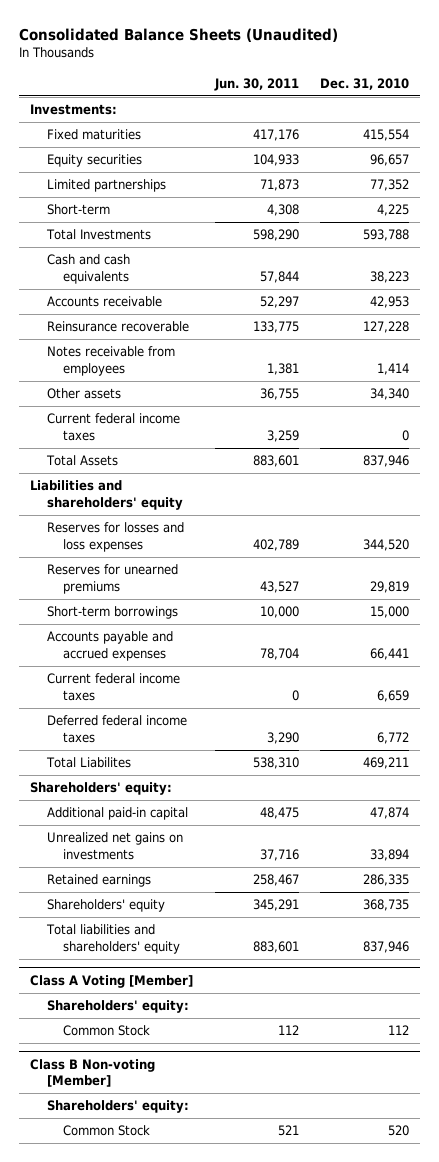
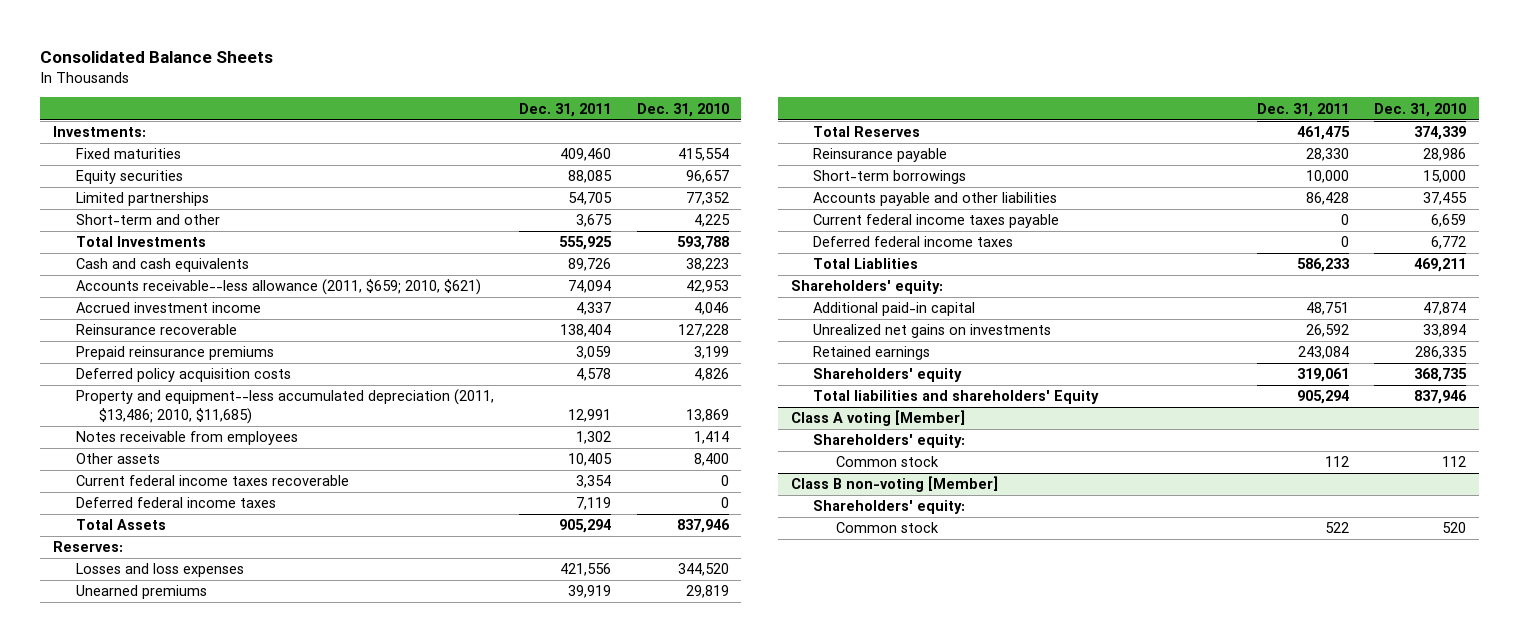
- Consolidated Balance Sheets (Unaudited)
+ Consolidated Balance Sheets
- | Jun. 30, 2011 | Dec. 31, 2010
+ | Dec. 31, 2011 | Dec. 31, 2010
- Short-term | 4,308 | 4,225
+ Short-term and other | 3,675 | 4,225
- Accounts receivable | 52,297 | 42,953
+ Accounts receivable--less allowance (2011, $659; 2010, $621) | 74,094 | 42,953
+ Accrued investment income | 4,337 | 4,046
+ Prepaid reinsurance premiums | 3,059 | 3,199
+ Deferred policy acquisition costs | 4,578 | 4,826
+ Property and equipment--less accumulated depreciation (2011, $13,486; 2010, $11,685) | 12,991 | 13,869
- Other assets | 36,755 | 34,340
- Current federal income taxes | 3,259 | 0
+ Other assets | 10,405 | 8,400
+ Current federal income taxes recoverable | 3,354 | 0
+ Deferred federal income taxes | 7,119 | 0
- Liabilities and shareholders' equity
- Reserves for losses and loss expenses | 402,789 | 344,520
- Reserves for unearned premiums | 43,527 | 29,819
+ Reserves:
+ Losses and loss expenses | 421,556 | 344,520
+ Unearned premiums | 39,919 | 29,819
+ Total Reserves | 461,475 | 374,339
+ Reinsurance payable | 28,330 | 28,986
- Accounts payable and accrued expenses | 78,704 | 66,441
- Current federal income taxes | 0 | 6,659
+ Accounts payable and other liabilities | 86,428 | 37,455
+ Current federal income taxes payable | 0 | 6,659
- Total Liabilites | 538,310 | 469,211
+ Total Liablities | 586,233 | 469,211
- Total liabilities and shareholders' equity | 883,601 | 837,946
- Class A Voting [Member]
+ Total liabilities and shareholders' Equity | 905,294 | 837,946
+ Class A voting [Member]
- Common Stock | 112 | 112
- Class B Non-voting [Member]
+ Common stock | 112 | 112
+ Class B non-voting [Member]
- Common Stock | 521 | 520
+ Common stock | 522 | 520

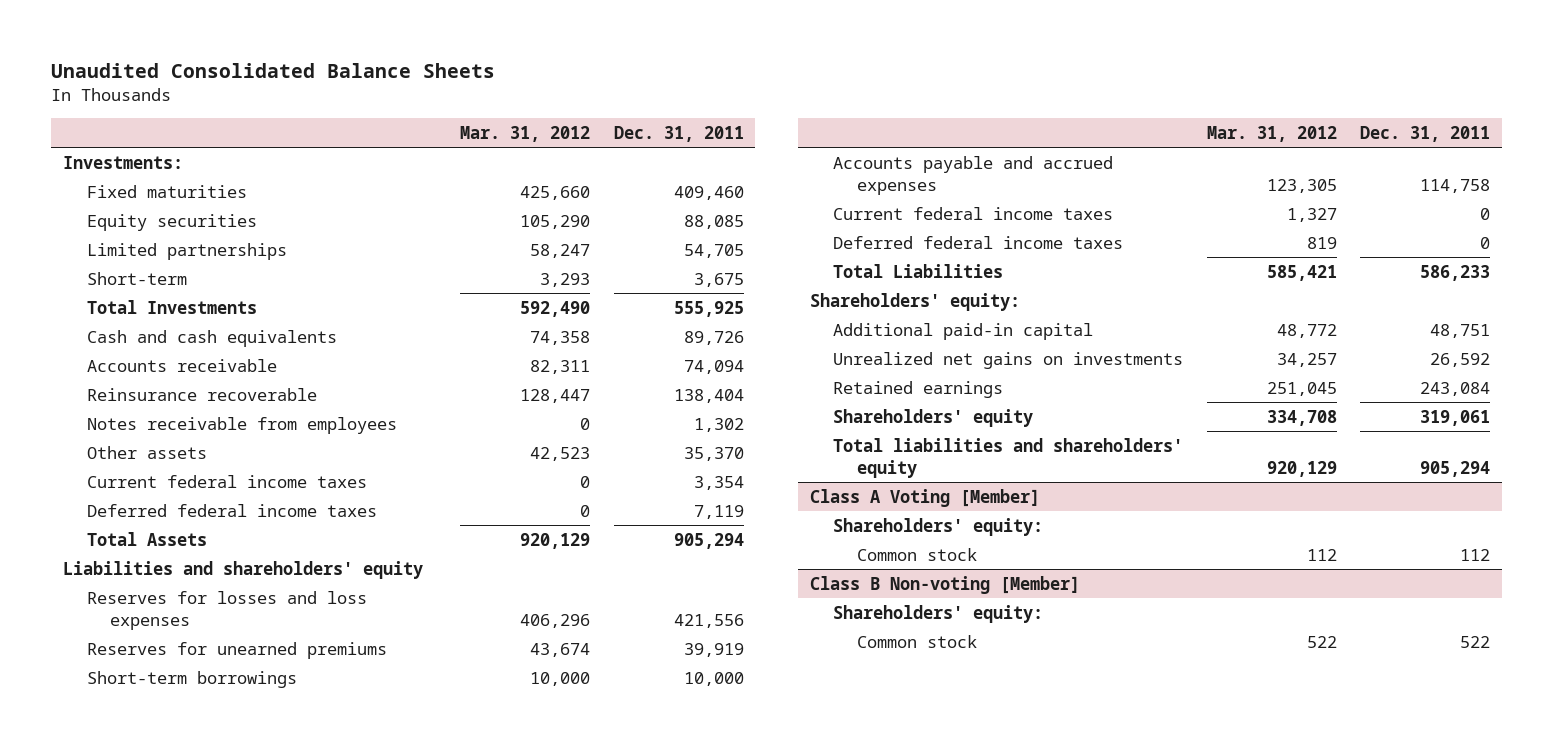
- Consolidated Balance Sheets
+ Unaudited Consolidated Balance Sheets
- | Dec. 31, 2011 | Dec. 31, 2010
+ | Mar. 31, 2012 | Dec. 31, 2011
- Short-term and other | 3,675 | 4,225
+ Short-term | 3,293 | 3,675
- Accounts receivable--less allowance (2011, $659; 2010, $621) | 74,094 | 42,953
- Accrued investment income | 4,337 | 4,046
+ Accounts receivable | 82,311 | 74,094
- Prepaid reinsurance premiums | 3,059 | 3,199
- Deferred policy acquisition costs | 4,578 | 4,826
- Property and equipment--less accumulated depreciation (2011, $13,486; 2010, $11,685) | 12,991 | 13,869
- Other assets | 10,405 | 8,400
- Current federal income taxes recoverable | 3,354 | 0
+ Other assets | 42,523 | 35,370
+ Current federal income taxes | 0 | 3,354
- Reserves:
- Losses and loss expenses | 421,556 | 344,520
- Unearned premiums | 39,919 | 29,819
- Total Reserves | 461,475 | 374,339
- Reinsurance payable | 28,330 | 28,986
+ Liabilities and shareholders' equity
+ Reserves for losses and loss expenses | 406,296 | 421,556
+ Reserves for unearned premiums | 43,674 | 39,919
- Accounts payable and other liabilities | 86,428 | 37,455
- Current federal income taxes payable | 0 | 6,659
+ Accounts payable and accrued expenses | 123,305 | 114,758
+ Current federal income taxes | 1,327 | 0
- Total Liablities | 586,233 | 469,211
+ Total Liabilities | 585,421 | 586,233
- Total liabilities and shareholders' Equity | 905,294 | 837,946
- Class A voting [Member]
+ Total liabilities and shareholders' equity | 920,129 | 905,294
+ Class A Voting [Member]
- Class B non-voting [Member]
+ Class B Non-voting [Member]

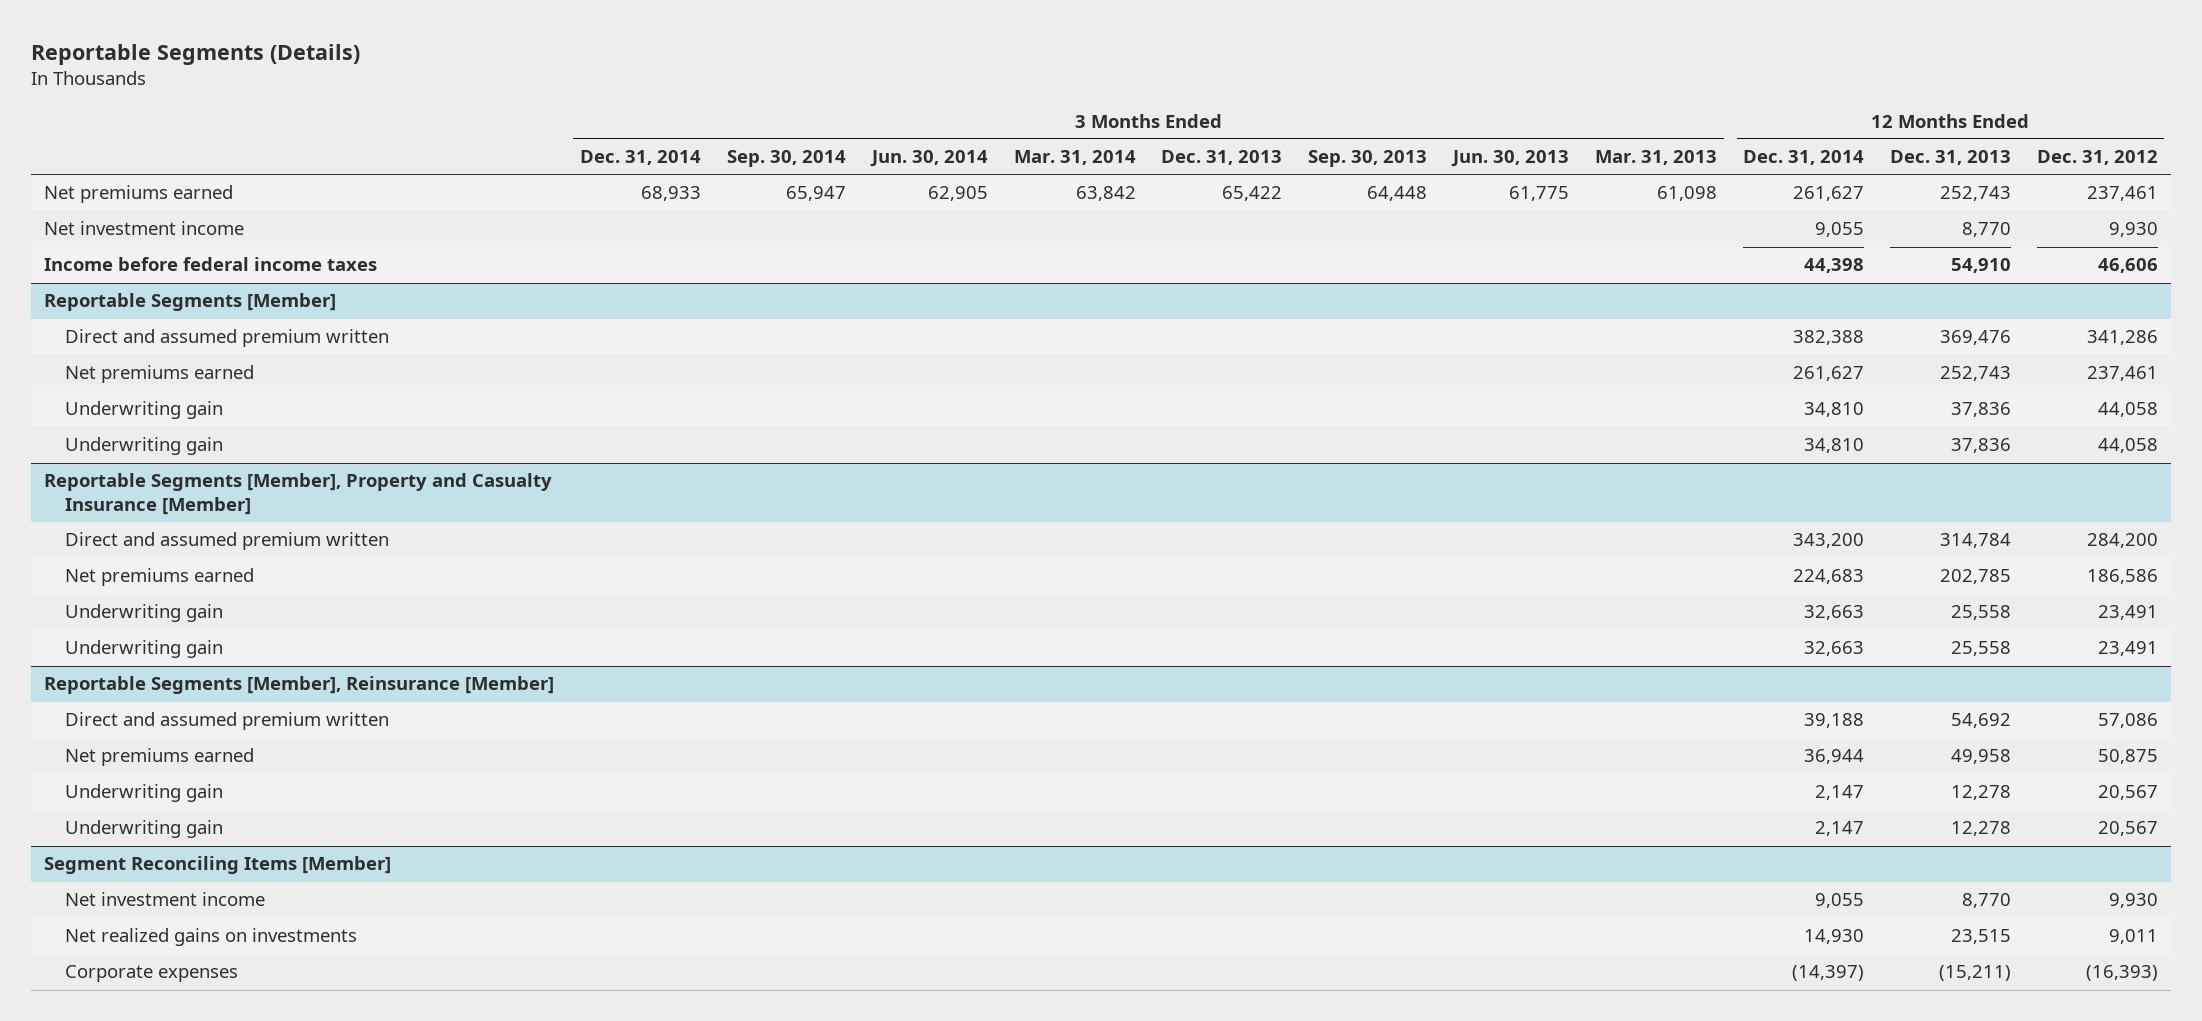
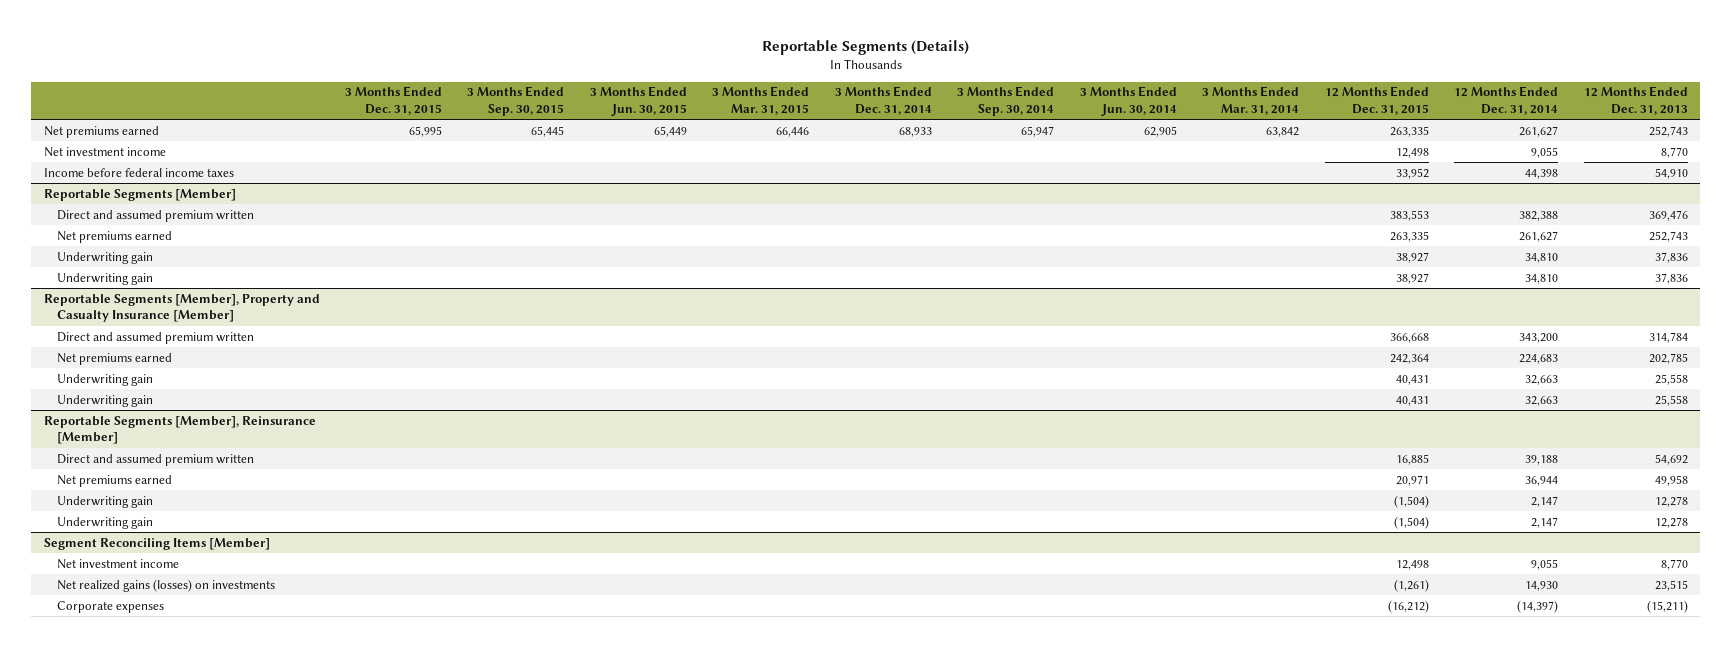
- | 3 Months Ended Dec. 31, 2014 | 3 Months Ended Sep. 30, 2014 | 3 Months Ended Jun. 30, 2014 | 3 Months Ended Mar. 31, 2014 | 3 Months Ended Dec. 31, 2013 | 3 Months Ended Sep. 30, 2013 | 3 Months Ended Jun. 30, 2013 | 3 Months Ended Mar. 31, 2013 | 12 Months Ended Dec. 31, 2014 | 12 Months Ended Dec. 31, 2013 | 12 Months Ended Dec. 31, 2012
+ | 3 Months Ended Dec. 31, 2015 | 3 Months Ended Sep. 30, 2015 | 3 Months Ended Jun. 30, 2015 | 3 Months Ended Mar. 31, 2015 | 3 Months Ended Dec. 31, 2014 | 3 Months Ended Sep. 30, 2014 | 3 Months Ended Jun. 30, 2014 | 3 Months Ended Mar. 31, 2014 | 12 Months Ended Dec. 31, 2015 | 12 Months Ended Dec. 31, 2014 | 12 Months Ended Dec. 31, 2013
@ Segment Reconciling Items [Member]
- Net realized gains on investments | | | | | | | | | 14,930 | 23,515 | 9,011
+ Net realized gains (losses) on investments | | | | | | | | | (1,261) | 14,930 | 23,515

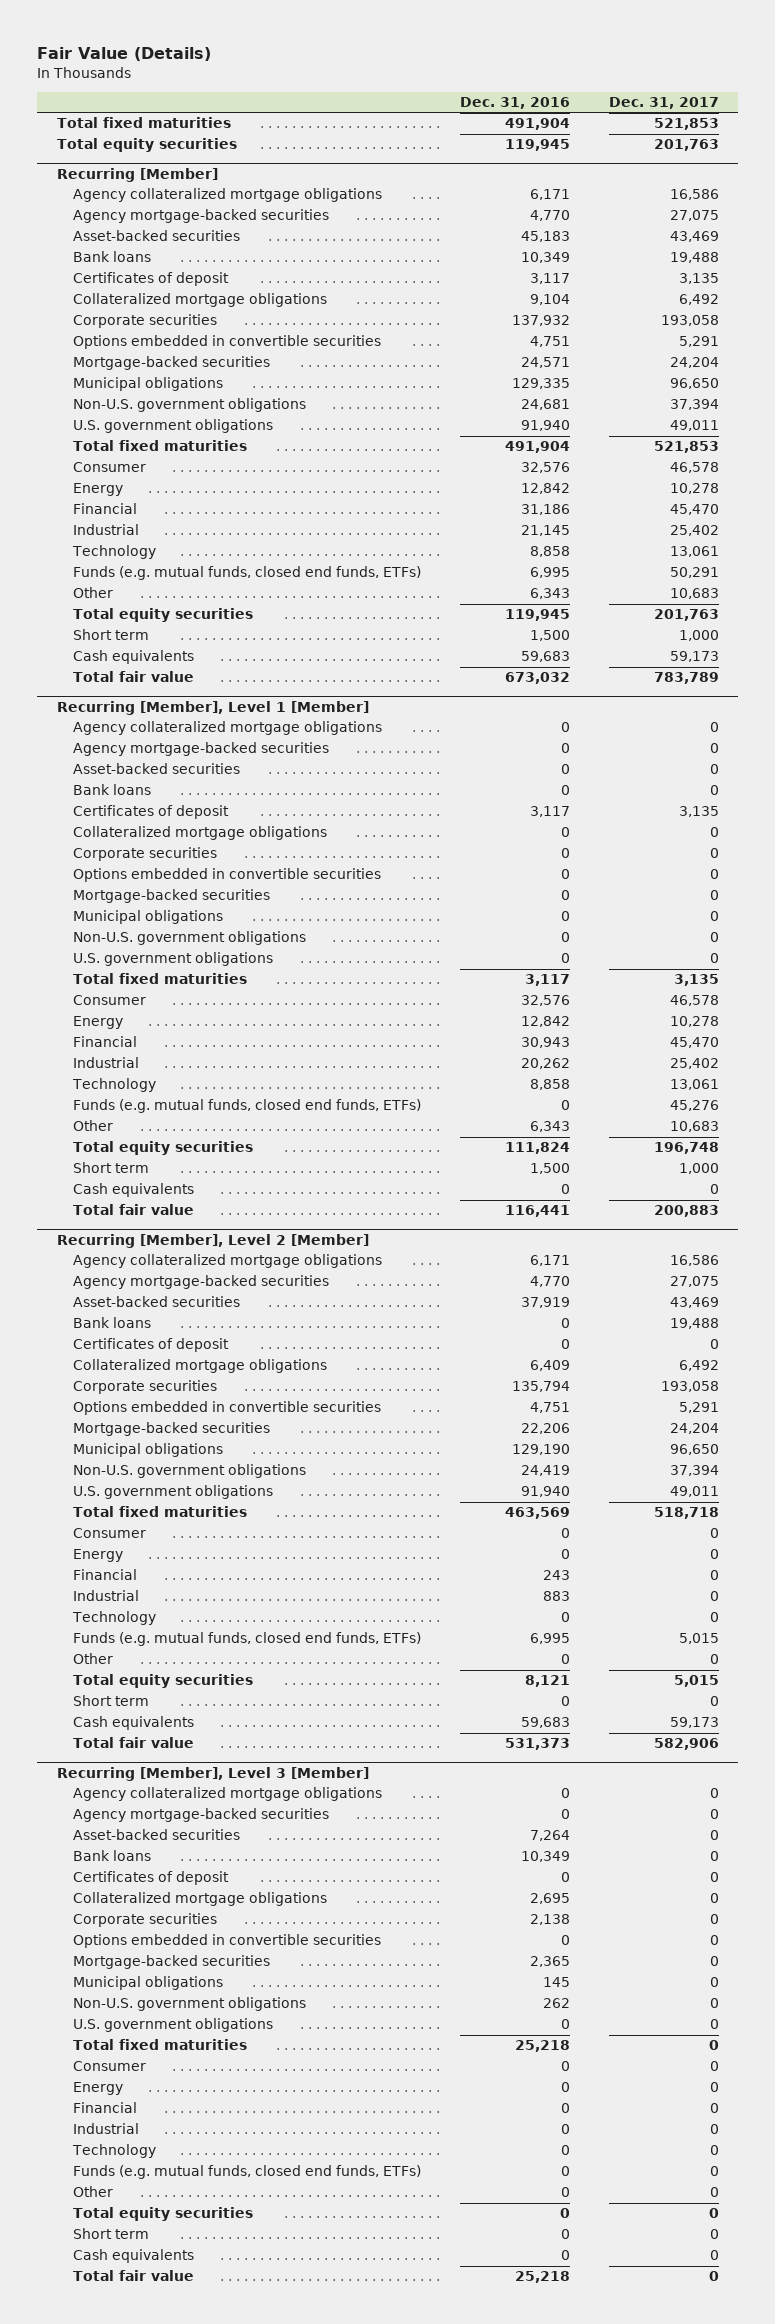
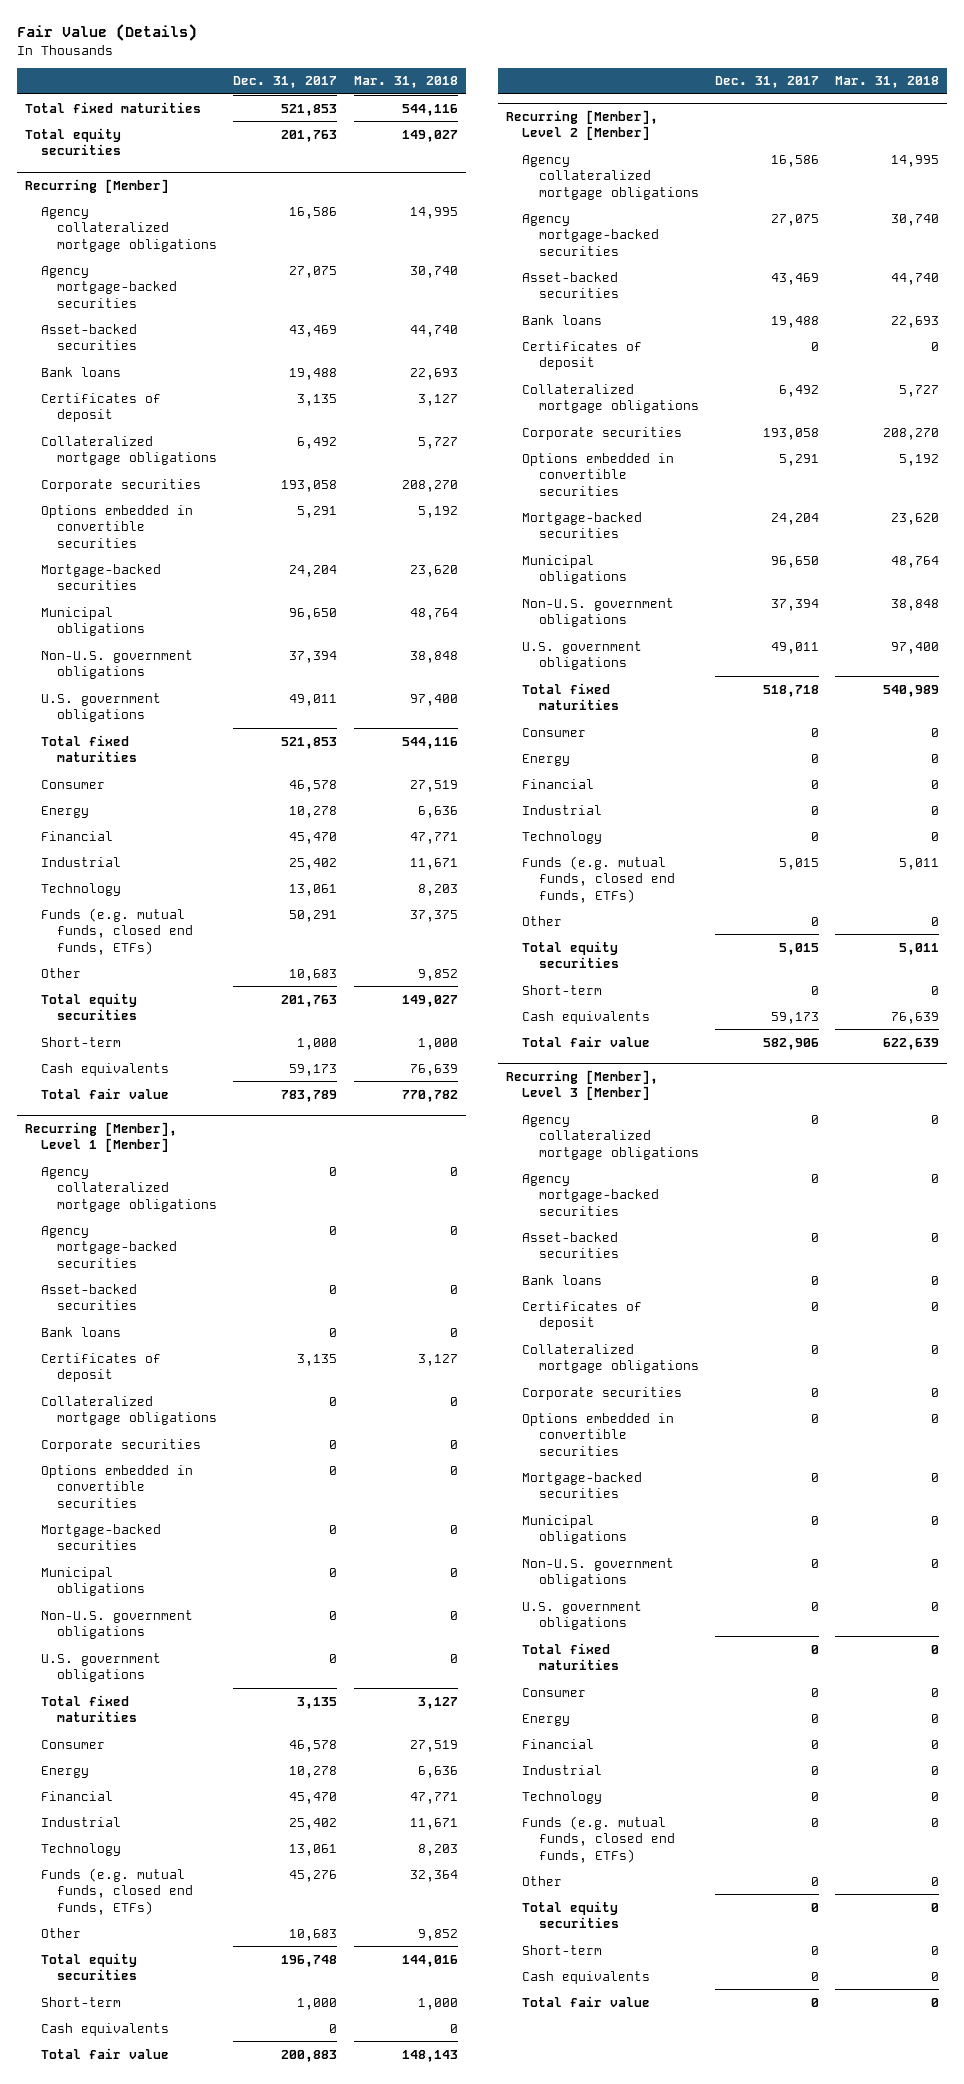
- | Dec. 31, 2016 | Dec. 31, 2017
+ | Dec. 31, 2017 | Mar. 31, 2018
@ Recurring [Member]
- Short term | 1,500 | 1,000
+ Short-term | 1,000 | 1,000
@ Recurring [Member], Level 1 [Member]
- Short term | 1,500 | 1,000
+ Short-term | 1,000 | 1,000
@ Recurring [Member], Level 2 [Member]
- Short term | 0 | 0
+ Short-term | 0 | 0
@ Recurring [Member], Level 3 [Member]
- Short term | 0 | 0
+ Short-term | 0 | 0

